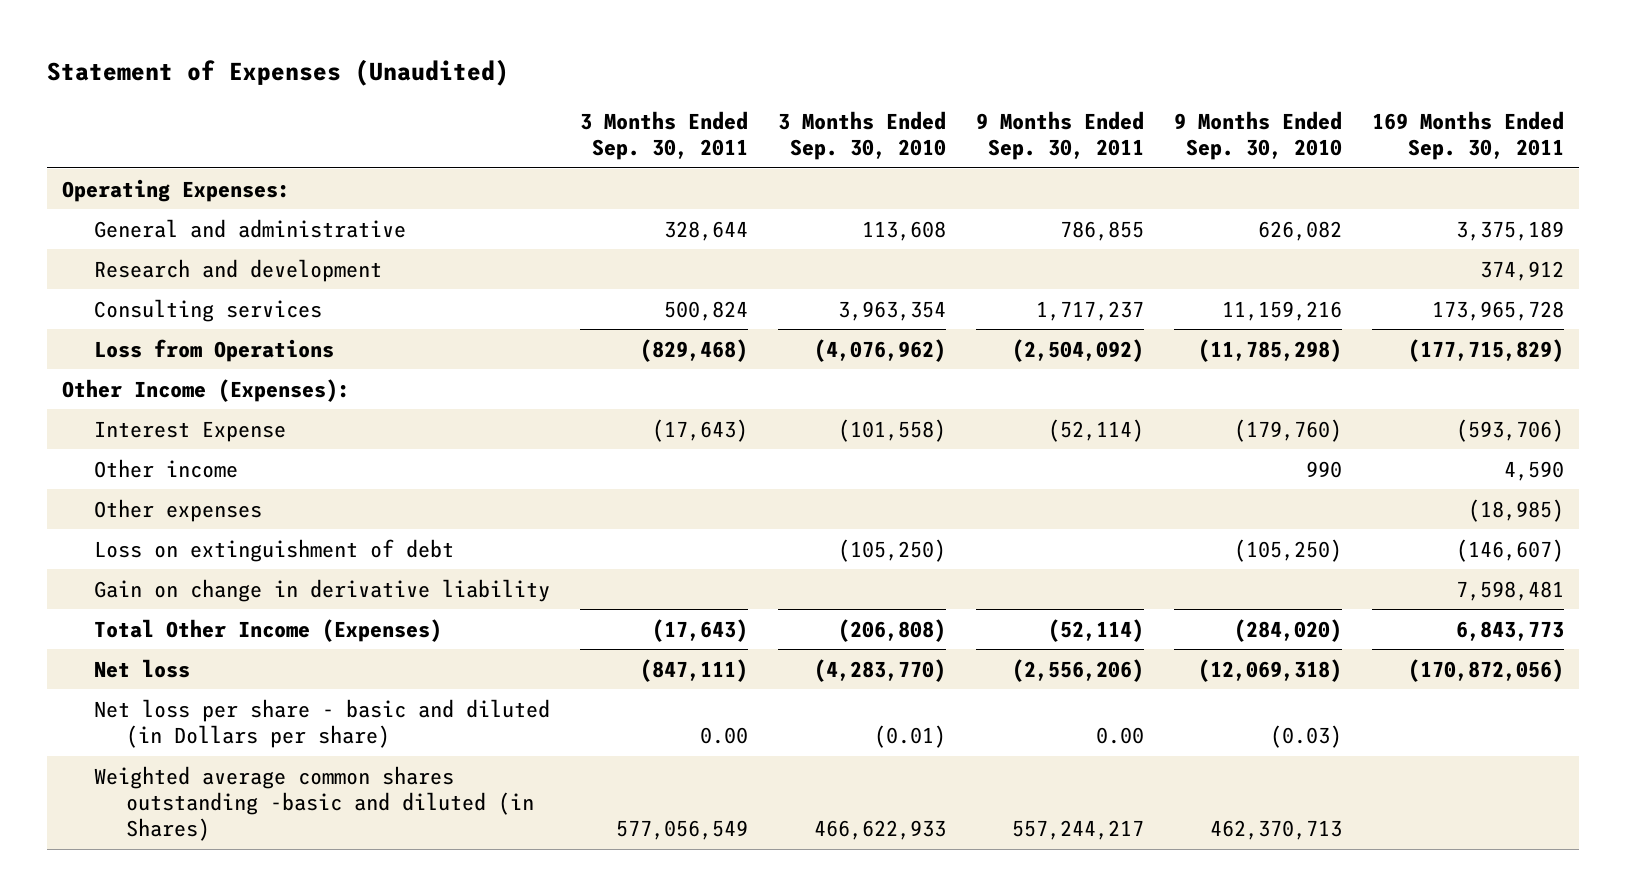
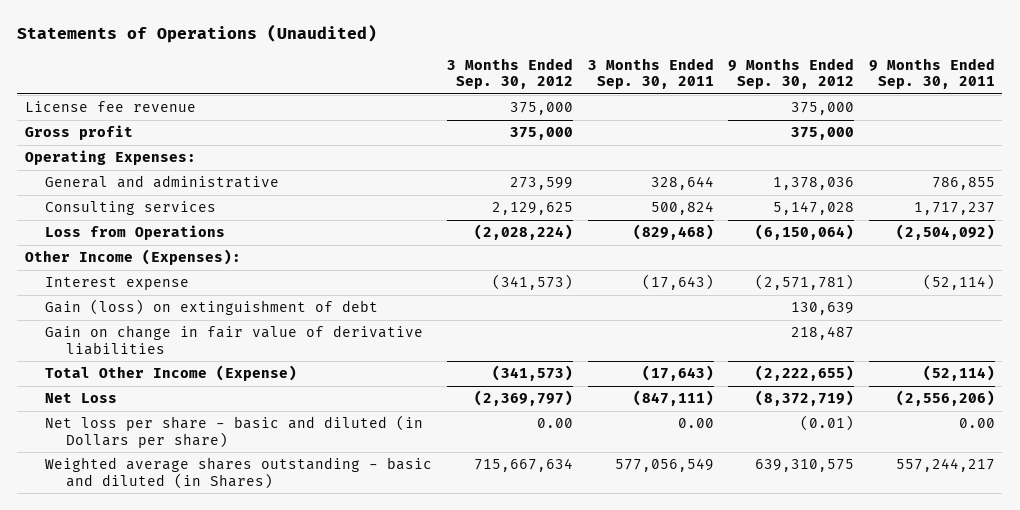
- Statement of Expenses (Unaudited)
+ Statements of Operations (Unaudited)
- | 3 Months Ended Sep. 30, 2011 | 3 Months Ended Sep. 30, 2010 | 9 Months Ended Sep. 30, 2011 | 9 Months Ended Sep. 30, 2010 | 169 Months Ended Sep. 30, 2011
+ | 3 Months Ended Sep. 30, 2012 | 3 Months Ended Sep. 30, 2011 | 9 Months Ended Sep. 30, 2012 | 9 Months Ended Sep. 30, 2011
+ License fee revenue | 375,000 | | 375,000 |
+ Gross profit | 375,000 | | 375,000 |
- Research and development | | | | | 374,912
- Interest Expense | (17,643) | (101,558) | (52,114) | (179,760) | (593,706)
- Other income | | | | 990 | 4,590
- Other expenses | | | | | (18,985)
- Loss on extinguishment of debt | | (105,250) | | (105,250) | (146,607)
- Gain on change in derivative liability | | | | | 7,598,481
- Total Other Income (Expenses) | (17,643) | (206,808) | (52,114) | (284,020) | 6,843,773
- Net loss | (847,111) | (4,283,770) | (2,556,206) | (12,069,318) | (170,872,056)
+ Interest expense | (341,573) | (17,643) | (2,571,781) | (52,114)
+ Gain (loss) on extinguishment of debt | | | 130,639 |
+ Gain on change in fair value of derivative liabilities | | | 218,487 |
+ Total Other Income (Expense) | (341,573) | (17,643) | (2,222,655) | (52,114)
+ Net Loss | (2,369,797) | (847,111) | (8,372,719) | (2,556,206)
- Weighted average common shares outstanding -basic and diluted (in Shares) | 577,056,549 | 466,622,933 | 557,244,217 | 462,370,713 |
+ Weighted average shares outstanding - basic and diluted (in Shares) | 715,667,634 | 577,056,549 | 639,310,575 | 557,244,217

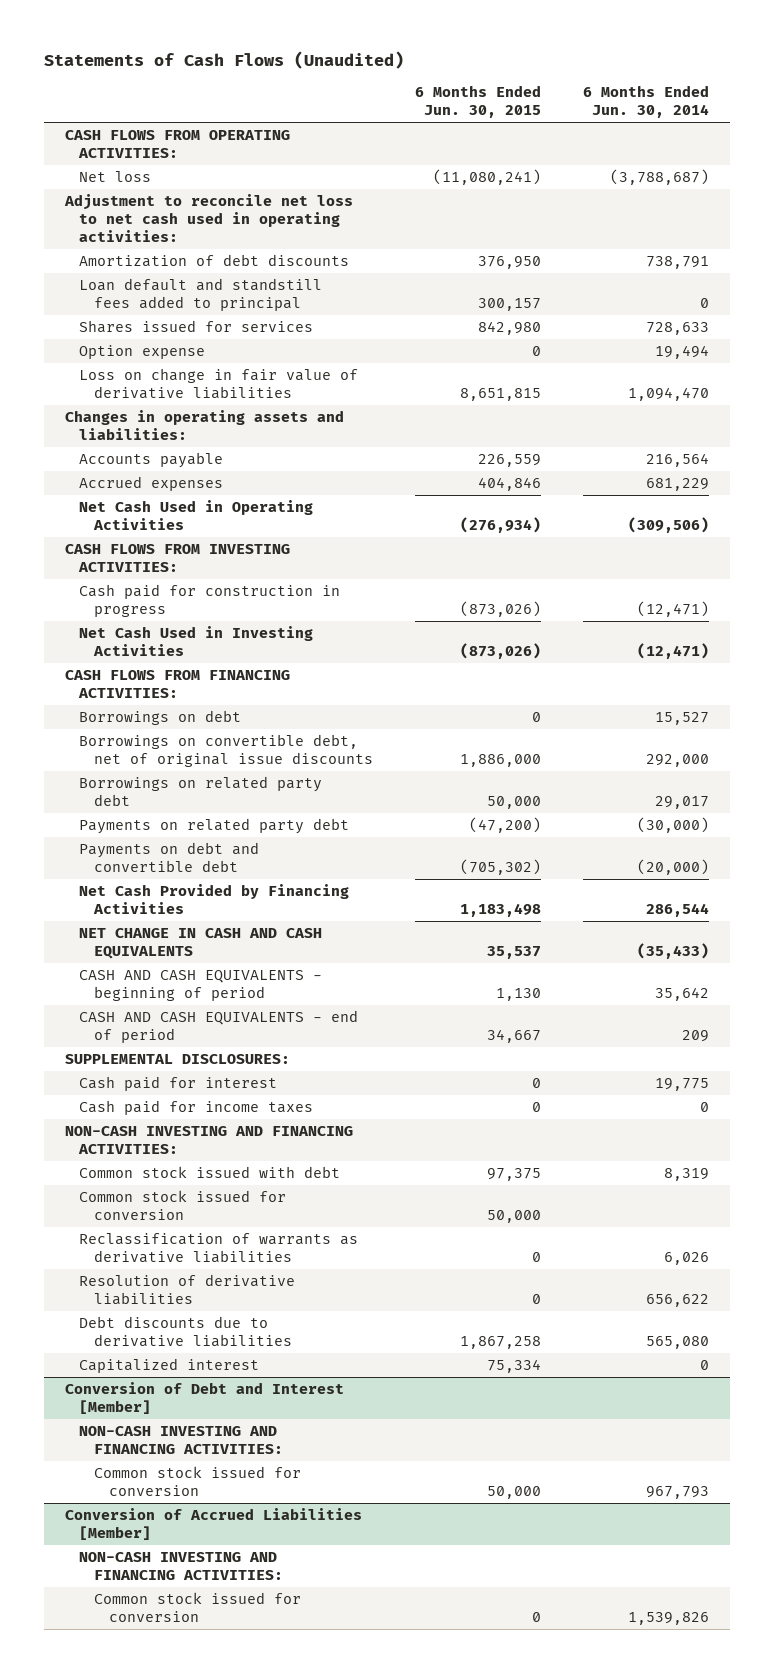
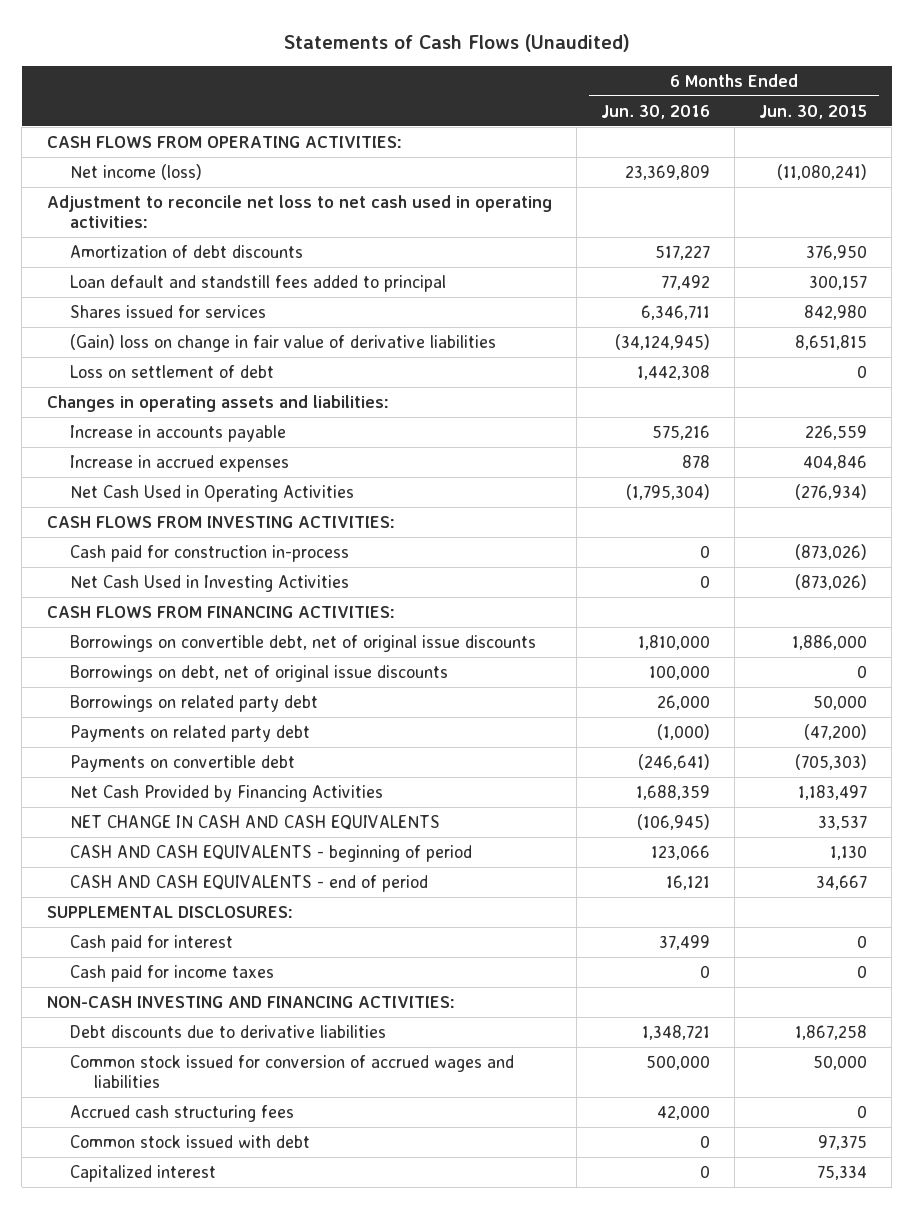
- | 6 Months Ended Jun. 30, 2015 | 6 Months Ended Jun. 30, 2014
+ | 6 Months Ended Jun. 30, 2016 | 6 Months Ended Jun. 30, 2015
- Net loss | (11,080,241) | (3,788,687)
+ Net income (loss) | 23,369,809 | (11,080,241)
- Option expense | 0 | 19,494
- Loss on change in fair value of derivative liabilities | 8,651,815 | 1,094,470
+ (Gain) loss on change in fair value of derivative liabilities | (34,124,945) | 8,651,815
+ Loss on settlement of debt | 1,442,308 | 0
- Accounts payable | 226,559 | 216,564
- Accrued expenses | 404,846 | 681,229
+ Increase in accounts payable | 575,216 | 226,559
+ Increase in accrued expenses | 878 | 404,846
- Cash paid for construction in progress | (873,026) | (12,471)
+ Cash paid for construction in-process | 0 | (873,026)
- Borrowings on debt | 0 | 15,527
+ Borrowings on debt, net of original issue discounts | 100,000 | 0
- Payments on debt and convertible debt | (705,302) | (20,000)
- Net Cash Provided by Financing Activities | 1,183,498 | 286,544
- NET CHANGE IN CASH AND CASH EQUIVALENTS | 35,537 | (35,433)
+ Payments on convertible debt | (246,641) | (705,303)
+ Net Cash Provided by Financing Activities | 1,688,359 | 1,183,497
+ NET CHANGE IN CASH AND CASH EQUIVALENTS | (106,945) | 33,537
- Common stock issued for conversion | 50,000 |
- Reclassification of warrants as derivative liabilities | 0 | 6,026
- Resolution of derivative liabilities | 0 | 656,622
+ Common stock issued for conversion of accrued wages and liabilities | 500,000 | 50,000
+ Accrued cash structuring fees | 42,000 | 0
moved down: Common stock issued with debt | 0 | 97,375
- Conversion of Debt and Interest [Member]
- NON-CASH INVESTING AND FINANCING ACTIVITIES:
- Common stock issued for conversion | 50,000 | 967,793
- Conversion of Accrued Liabilities [Member]
- NON-CASH INVESTING AND FINANCING ACTIVITIES:
- Common stock issued for conversion | 0 | 1,539,826

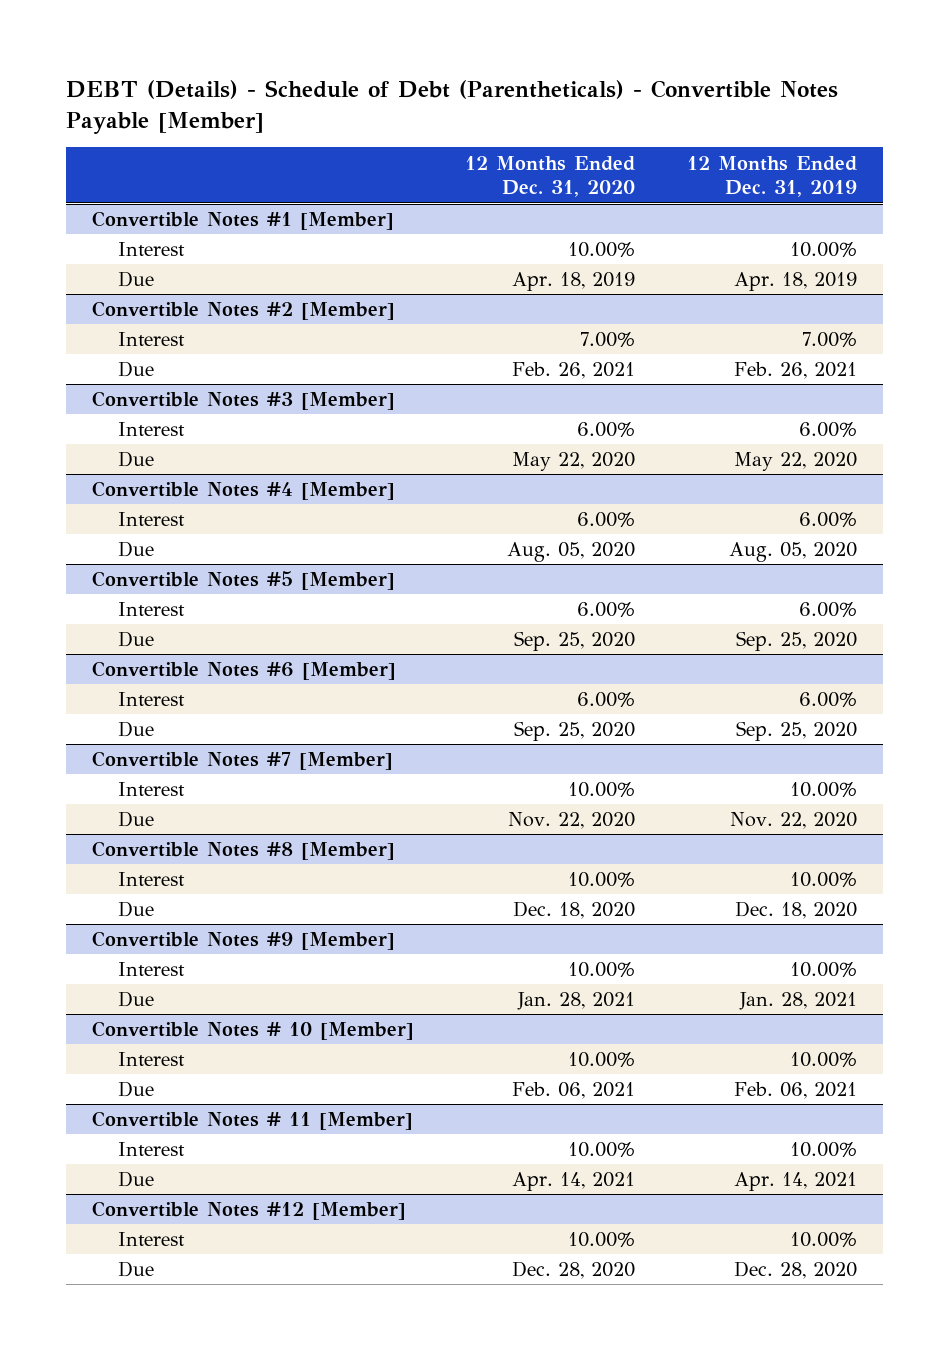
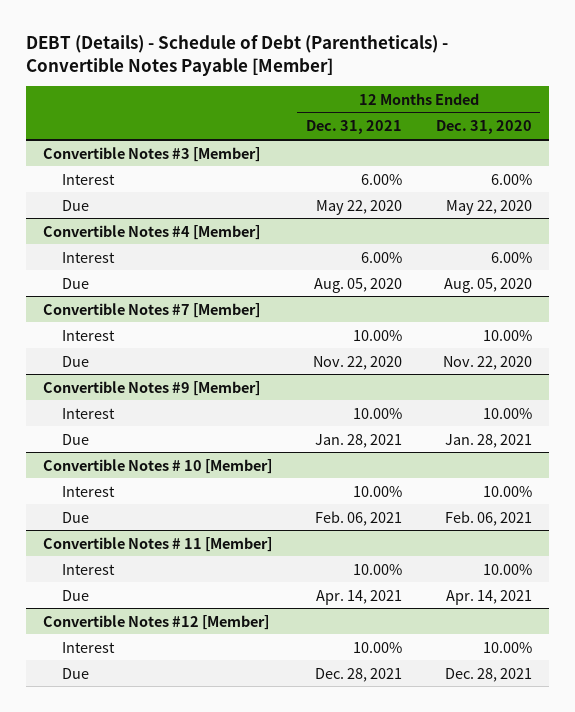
- | 12 Months Ended Dec. 31, 2020 | 12 Months Ended Dec. 31, 2019
+ | 12 Months Ended Dec. 31, 2021 | 12 Months Ended Dec. 31, 2020
- Convertible Notes #1 [Member]
- Interest | 10.00% | 10.00%
- Due | Apr. 18, 2019 | Apr. 18, 2019
- Convertible Notes #2 [Member]
- Interest | 7.00% | 7.00%
- Due | Feb. 26, 2021 | Feb. 26, 2021
- Convertible Notes #5 [Member]
- Interest | 6.00% | 6.00%
- Due | Sep. 25, 2020 | Sep. 25, 2020
- Convertible Notes #6 [Member]
- Interest | 6.00% | 6.00%
- Due | Sep. 25, 2020 | Sep. 25, 2020
- Convertible Notes #8 [Member]
- Interest | 10.00% | 10.00%
- Due | Dec. 18, 2020 | Dec. 18, 2020
@ Convertible Notes #12 [Member]
- Due | Dec. 28, 2020 | Dec. 28, 2020
+ Due | Dec. 28, 2021 | Dec. 28, 2021

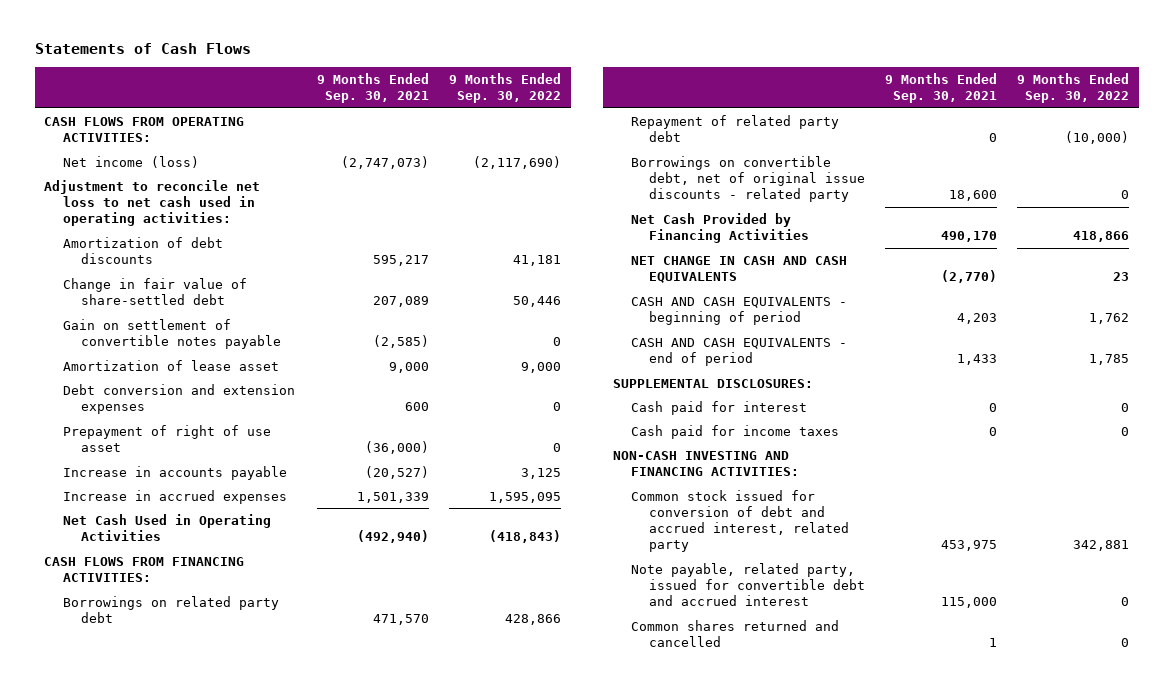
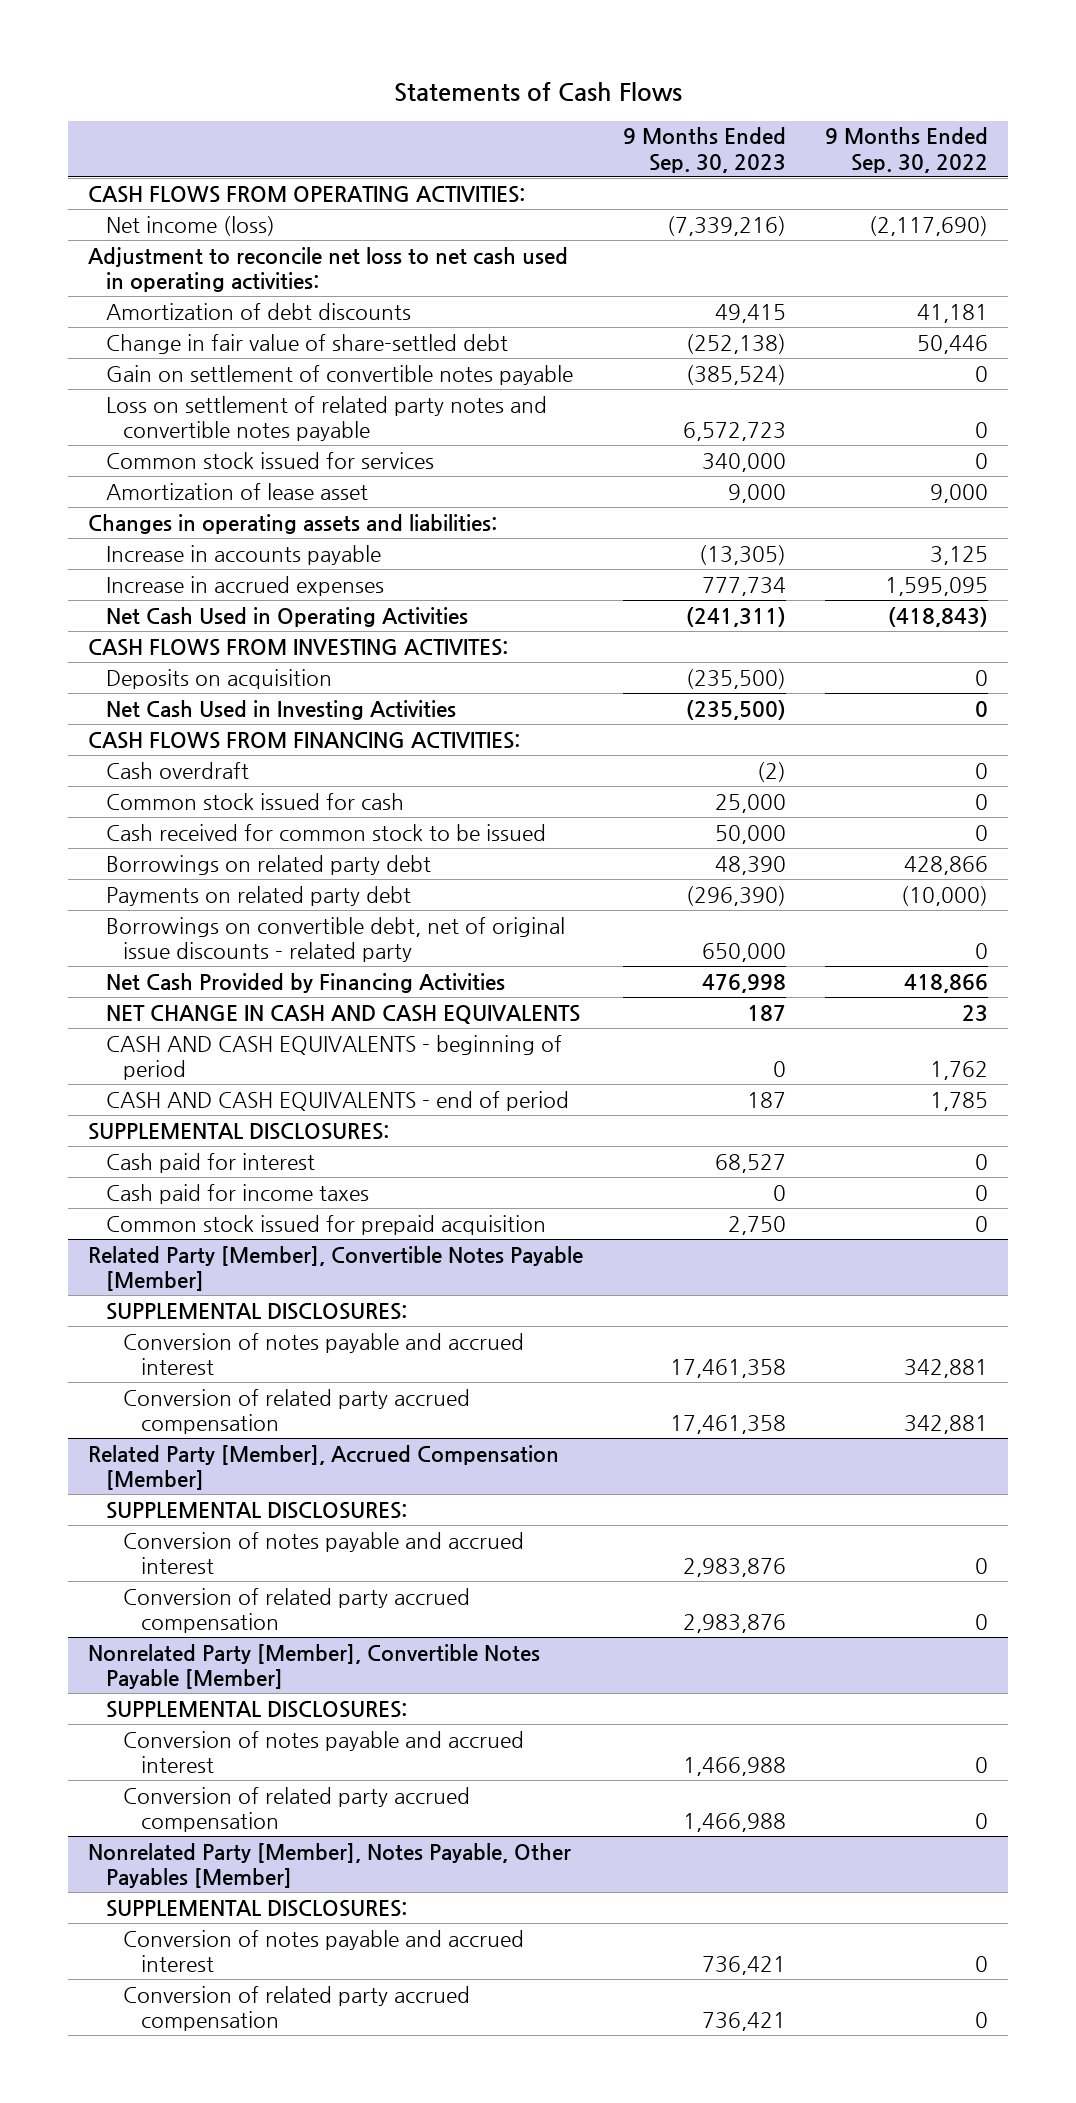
- | 9 Months Ended Sep. 30, 2021 | 9 Months Ended Sep. 30, 2022
+ | 9 Months Ended Sep. 30, 2023 | 9 Months Ended Sep. 30, 2022
+ Loss on settlement of related party notes and convertible notes payable | 6,572,723 | 0
+ Common stock issued for services | 340,000 | 0
- Debt conversion and extension expenses | 600 | 0
- Prepayment of right of use asset | (36,000) | 0
+ Changes in operating assets and liabilities:
+ CASH FLOWS FROM INVESTING ACTIVITES:
+ Deposits on acquisition | (235,500) | 0
+ Net Cash Used in Investing Activities | (235,500) | 0
+ Cash overdraft | (2) | 0
+ Common stock issued for cash | 25,000 | 0
+ Cash received for common stock to be issued | 50,000 | 0
- Repayment of related party debt | 0 | (10,000)
+ Payments on related party debt | (296,390) | (10,000)
- NON-CASH INVESTING AND FINANCING ACTIVITIES:
- Common stock issued for conversion of debt and accrued interest, related party | 453,975 | 342,881
- Note payable, related party, issued for convertible debt and accrued interest | 115,000 | 0
- Common shares returned and cancelled | 1 | 0
+ Common stock issued for prepaid acquisition | 2,750 | 0
+ Related Party [Member], Convertible Notes Payable [Member]
+ SUPPLEMENTAL DISCLOSURES:
+ Conversion of notes payable and accrued interest | 17,461,358 | 342,881
+ Conversion of related party accrued compensation | 17,461,358 | 342,881
+ Related Party [Member], Accrued Compensation [Member]
+ SUPPLEMENTAL DISCLOSURES:
+ Conversion of notes payable and accrued interest | 2,983,876 | 0
+ Conversion of related party accrued compensation | 2,983,876 | 0
+ Nonrelated Party [Member], Convertible Notes Payable [Member]
+ SUPPLEMENTAL DISCLOSURES:
+ Conversion of notes payable and accrued interest | 1,466,988 | 0
+ Conversion of related party accrued compensation | 1,466,988 | 0
+ Nonrelated Party [Member], Notes Payable, Other Payables [Member]
+ SUPPLEMENTAL DISCLOSURES:
+ Conversion of notes payable and accrued interest | 736,421 | 0
+ Conversion of related party accrued compensation | 736,421 | 0

